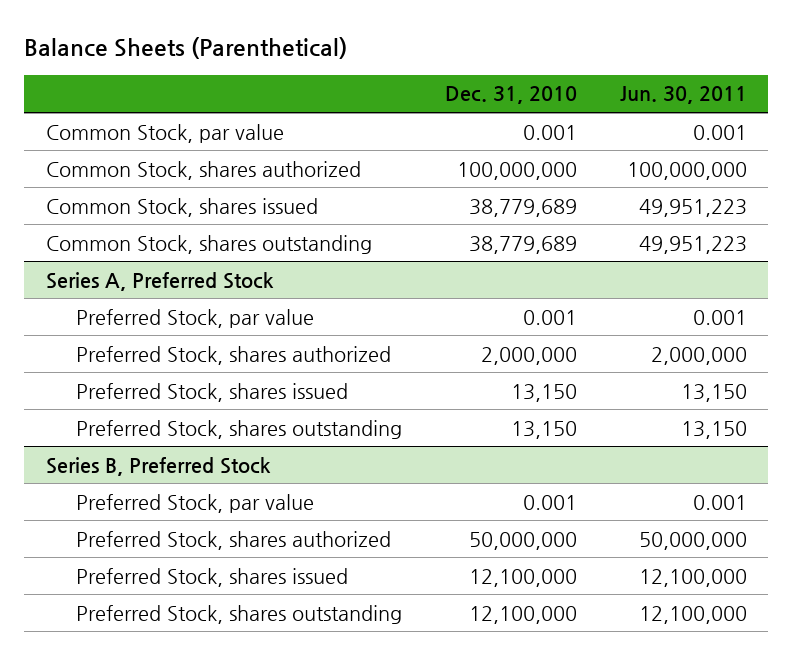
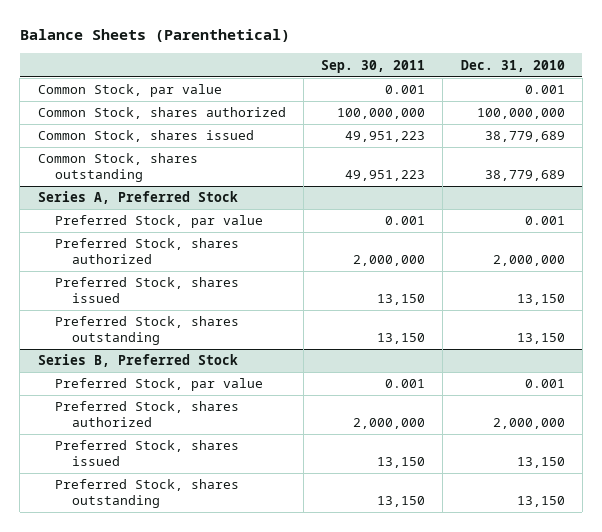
- | Dec. 31, 2010 | Jun. 30, 2011
+ | Sep. 30, 2011 | Dec. 31, 2010
@ Series B, Preferred Stock
- Preferred Stock, shares authorized | 50,000,000 | 50,000,000
- Preferred Stock, shares issued | 12,100,000 | 12,100,000
- Preferred Stock, shares outstanding | 12,100,000 | 12,100,000
+ Preferred Stock, shares authorized | 2,000,000 | 2,000,000
+ Preferred Stock, shares issued | 13,150 | 13,150
+ Preferred Stock, shares outstanding | 13,150 | 13,150

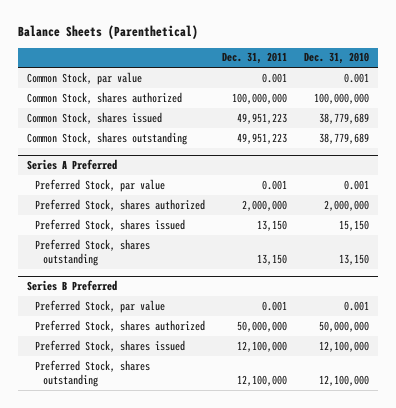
- | Sep. 30, 2011 | Dec. 31, 2010
+ | Dec. 31, 2011 | Dec. 31, 2010
- Series A, Preferred Stock
+ Series A Preferred
- Preferred Stock, shares issued | 13,150 | 13,150
+ Preferred Stock, shares issued | 13,150 | 15,150
- Series B, Preferred Stock
+ Series B Preferred
- Preferred Stock, shares authorized | 2,000,000 | 2,000,000
- Preferred Stock, shares issued | 13,150 | 13,150
- Preferred Stock, shares outstanding | 13,150 | 13,150
+ Preferred Stock, shares authorized | 50,000,000 | 50,000,000
+ Preferred Stock, shares issued | 12,100,000 | 12,100,000
+ Preferred Stock, shares outstanding | 12,100,000 | 12,100,000

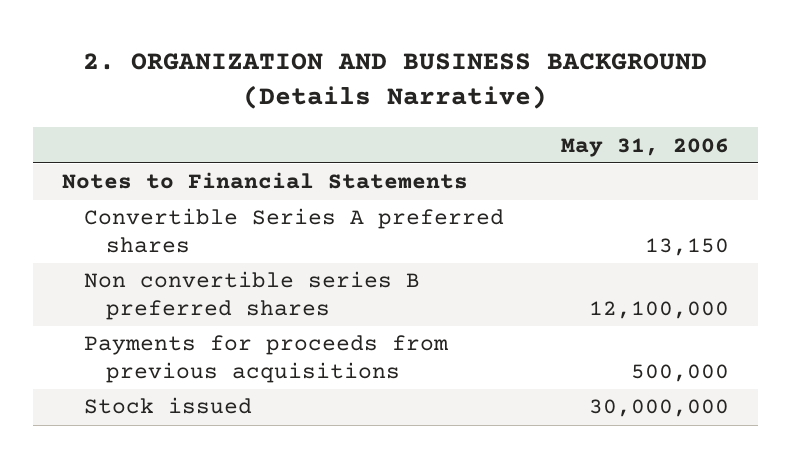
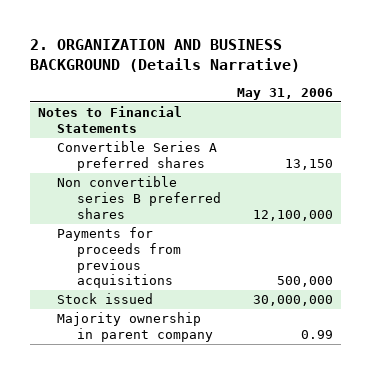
+ Majority ownership in parent company | 0.99

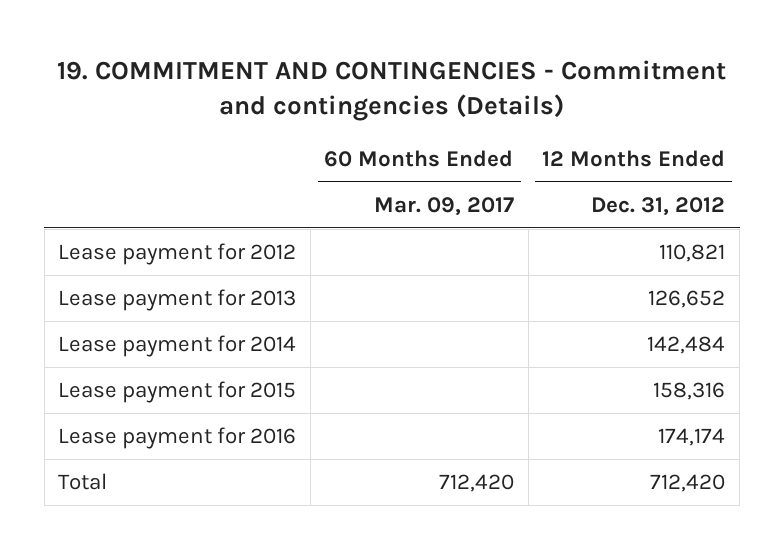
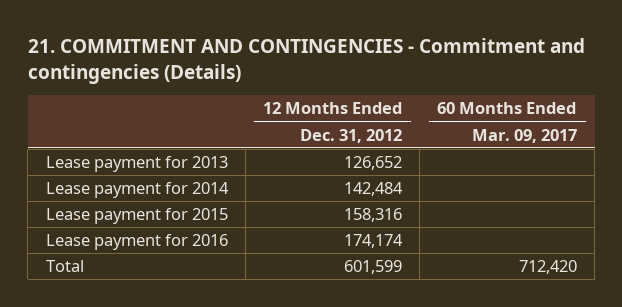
- 19. COMMITMENT AND CONTINGENCIES - Commitment and contingencies (Details)
+ 21. COMMITMENT AND CONTINGENCIES - Commitment and contingencies (Details)
- | 60 Months Ended Mar. 09, 2017 | 12 Months Ended Dec. 31, 2012
+ | 12 Months Ended Dec. 31, 2012 | 60 Months Ended Mar. 09, 2017
- Lease payment for 2012 | | 110,821
- Total | 712,420 | 712,420
+ Total | 601,599 | 712,420

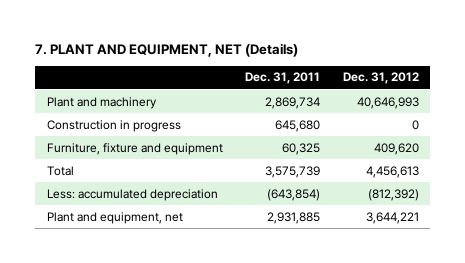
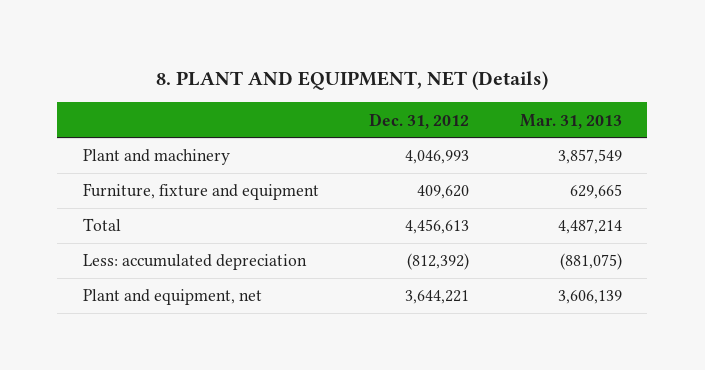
- 7. PLANT AND EQUIPMENT, NET (Details)
+ 8. PLANT AND EQUIPMENT, NET (Details)
- | Dec. 31, 2011 | Dec. 31, 2012
+ | Dec. 31, 2012 | Mar. 31, 2013
- Plant and machinery | 2,869,734 | 40,646,993
- Construction in progress | 645,680 | 0
+ Plant and machinery | 4,046,993 | 3,857,549

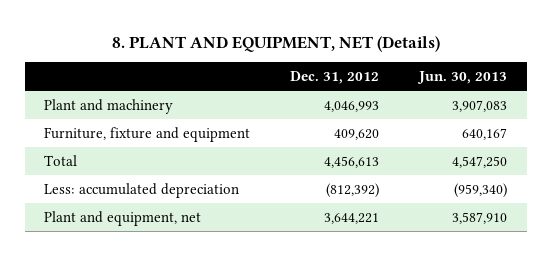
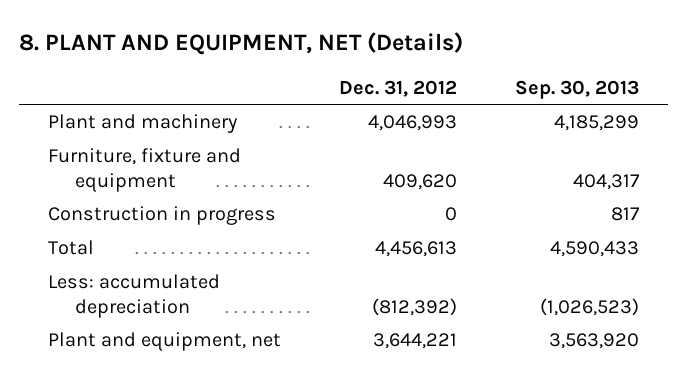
- | Dec. 31, 2012 | Jun. 30, 2013
+ | Dec. 31, 2012 | Sep. 30, 2013
+ Construction in progress | 0 | 817

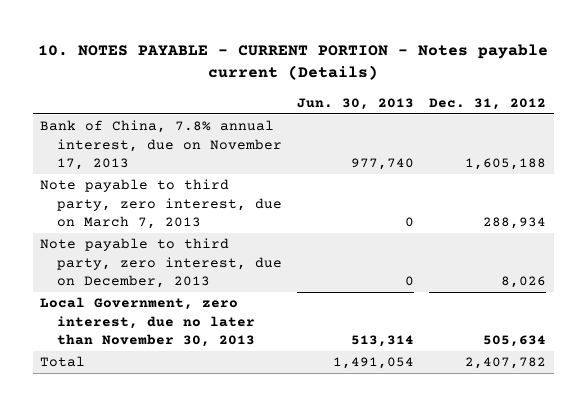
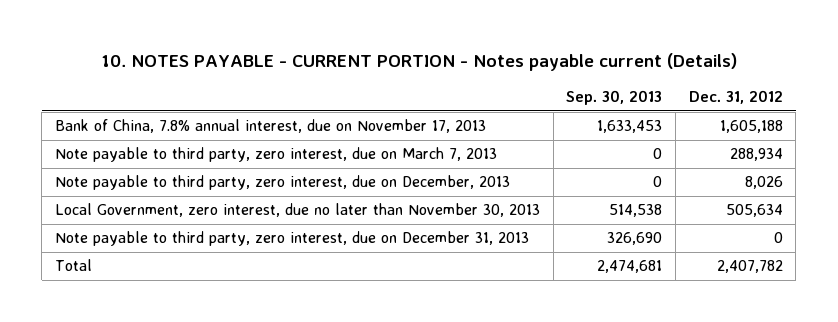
- | Jun. 30, 2013 | Dec. 31, 2012
+ | Sep. 30, 2013 | Dec. 31, 2012
+ Note payable to third party, zero interest, due on December 31, 2013 | 326,690 | 0

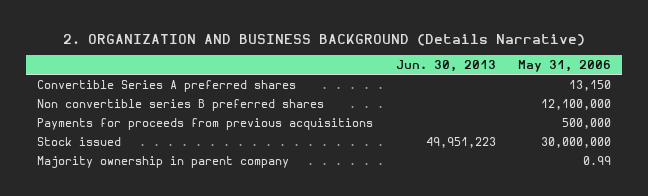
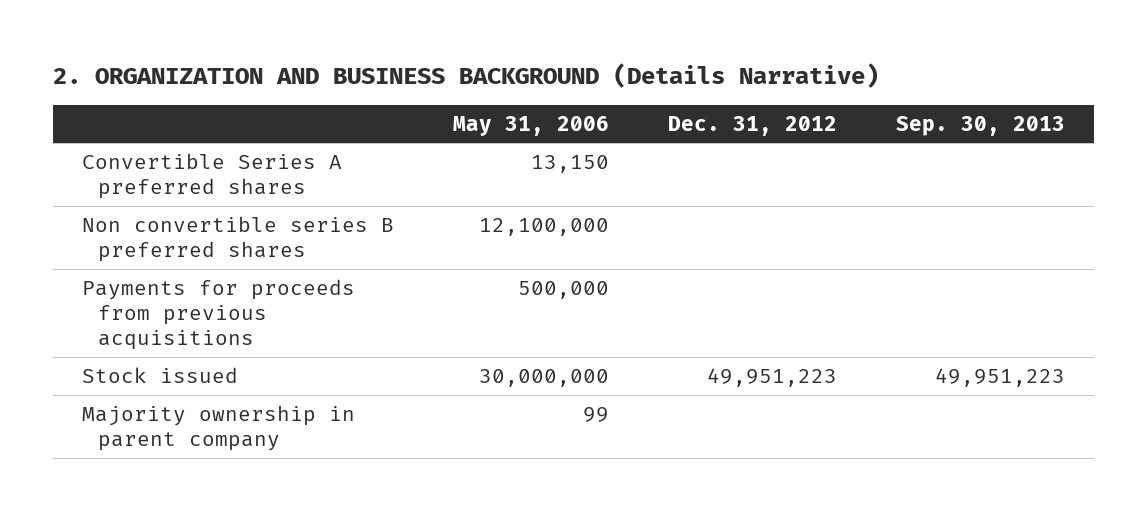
- | Jun. 30, 2013 | May 31, 2006
+ | May 31, 2006 | Dec. 31, 2012 | Sep. 30, 2013
- Majority ownership in parent company | | 0.99
+ Majority ownership in parent company | 99 | |

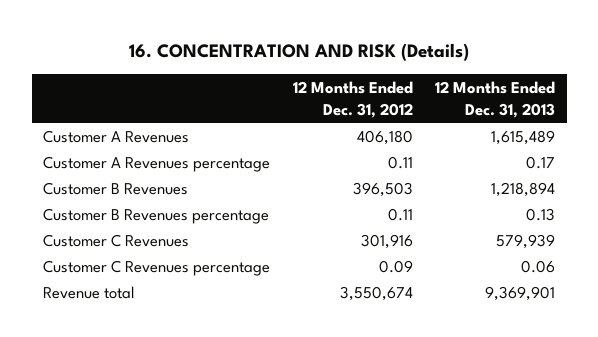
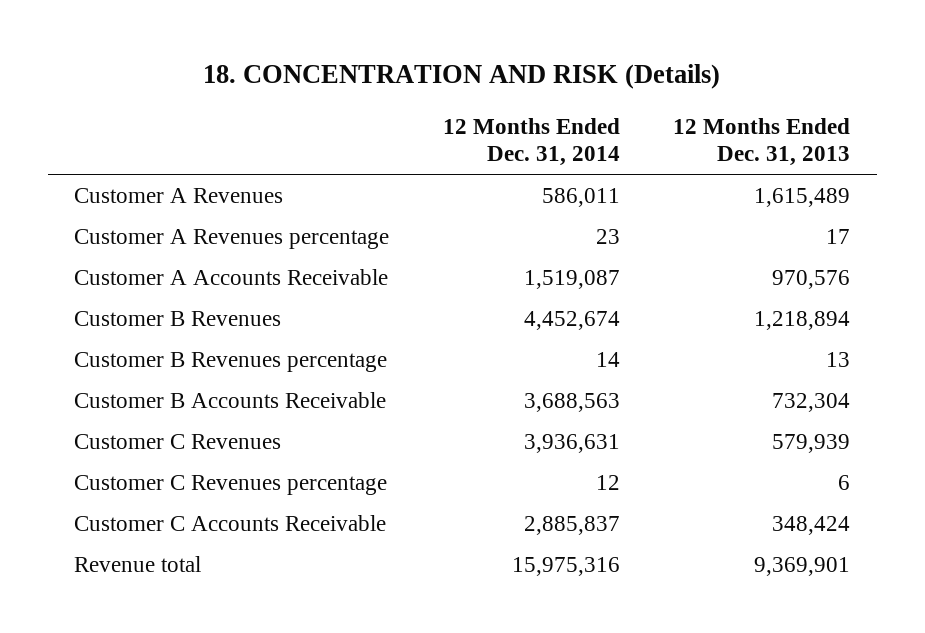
- 16. CONCENTRATION AND RISK (Details)
+ 18. CONCENTRATION AND RISK (Details)
- | 12 Months Ended Dec. 31, 2012 | 12 Months Ended Dec. 31, 2013
+ | 12 Months Ended Dec. 31, 2014 | 12 Months Ended Dec. 31, 2013
- Customer A Revenues percentage | 0.11 | 0.17
+ Customer A Revenues percentage | 23 | 17
+ Customer A Accounts Receivable | 1,519,087 | 970,576
- Customer B Revenues percentage | 0.11 | 0.13
+ Customer B Revenues percentage | 14 | 13
+ Customer B Accounts Receivable | 3,688,563 | 732,304
- Customer C Revenues percentage | 0.09 | 0.06
+ Customer C Revenues percentage | 12 | 6
+ Customer C Accounts Receivable | 2,885,837 | 348,424

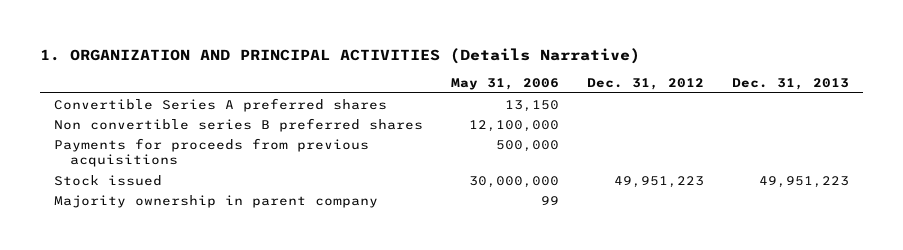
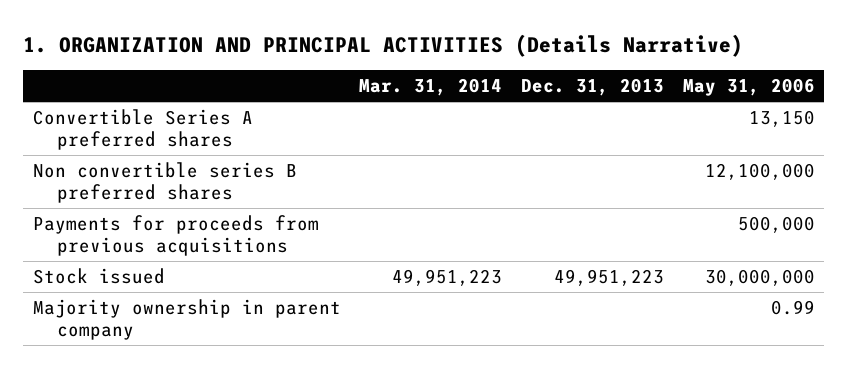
- | May 31, 2006 | Dec. 31, 2012 | Dec. 31, 2013
+ | Mar. 31, 2014 | Dec. 31, 2013 | May 31, 2006
- Majority ownership in parent company | 99 | |
+ Majority ownership in parent company | | | 0.99

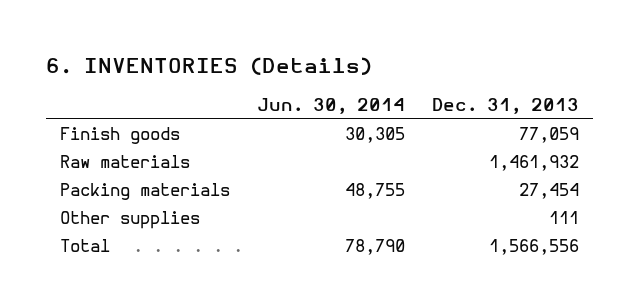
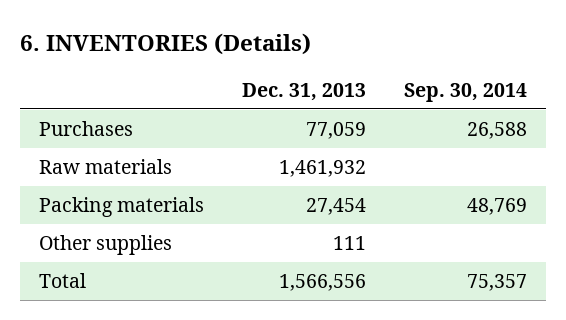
- | Jun. 30, 2014 | Dec. 31, 2013
+ | Dec. 31, 2013 | Sep. 30, 2014
- Finish goods | 30,305 | 77,059
+ Purchases | 77,059 | 26,588

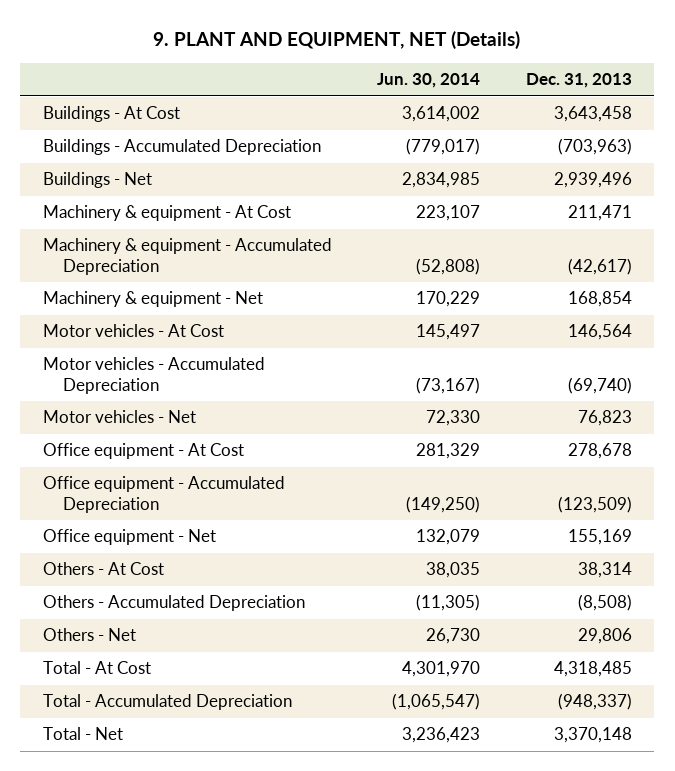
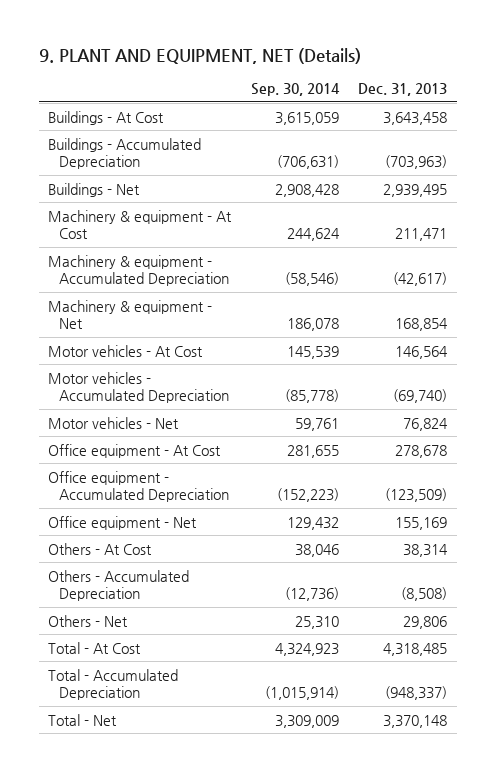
- | Jun. 30, 2014 | Dec. 31, 2013
+ | Sep. 30, 2014 | Dec. 31, 2013
- Buildings - Net | 2,834,985 | 2,939,496
+ Buildings - Net | 2,908,428 | 2,939,495
- Motor vehicles - Net | 72,330 | 76,823
+ Motor vehicles - Net | 59,761 | 76,824

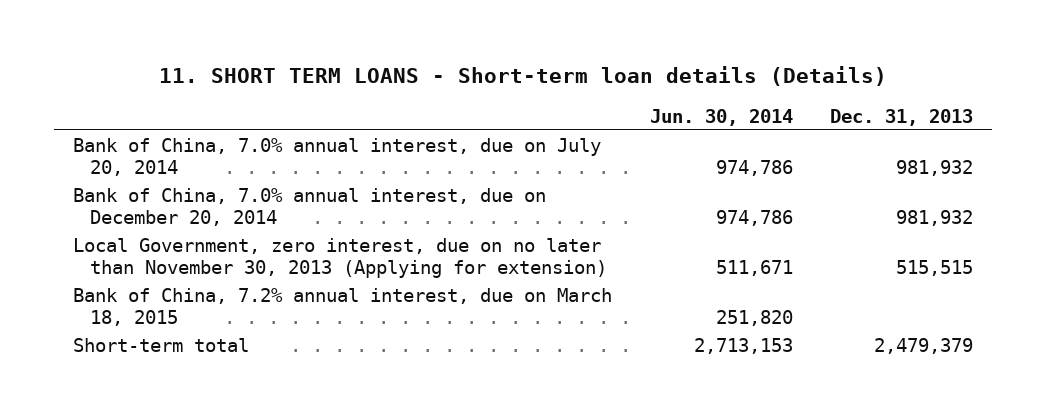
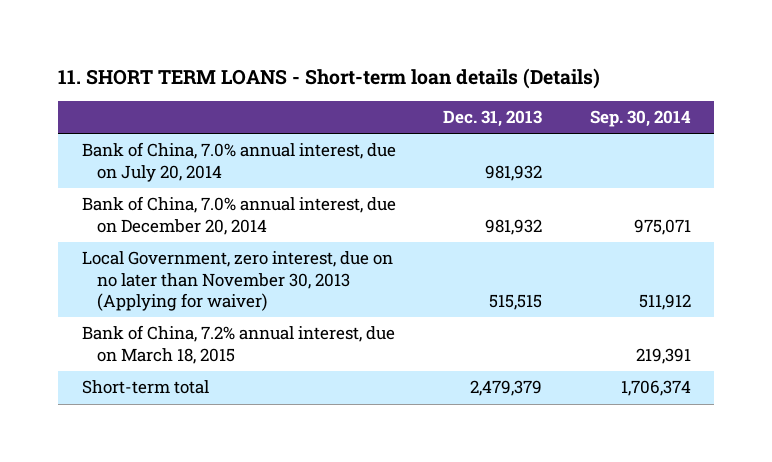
- | Jun. 30, 2014 | Dec. 31, 2013
+ | Dec. 31, 2013 | Sep. 30, 2014
- Local Government, zero interest, due on no later than November 30, 2013 (Applying for extension) | 511,671 | 515,515
+ Local Government, zero interest, due on no later than November 30, 2013 (Applying for waiver) | 515,515 | 511,912

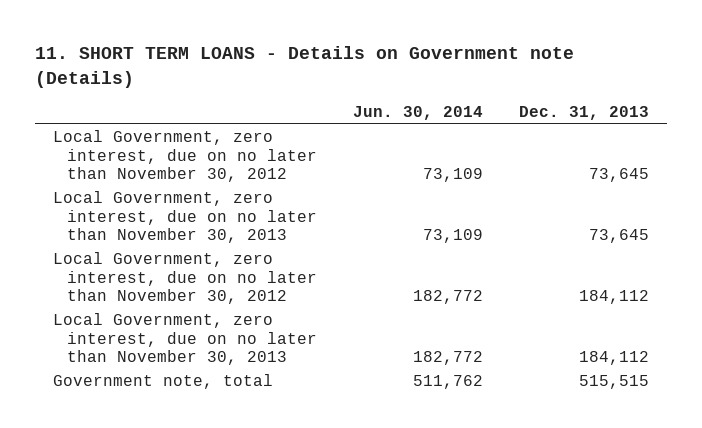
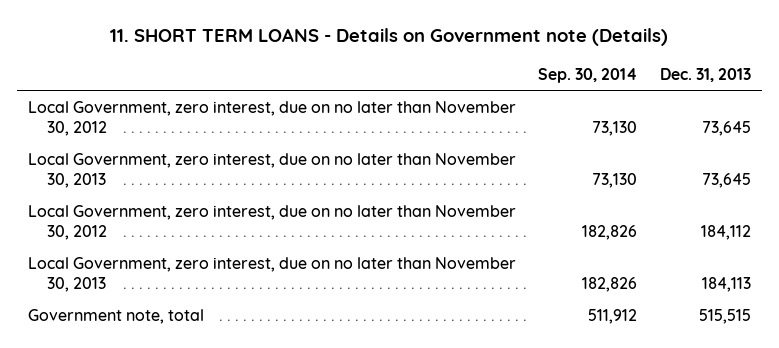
- | Jun. 30, 2014 | Dec. 31, 2013
+ | Sep. 30, 2014 | Dec. 31, 2013
- Local Government, zero interest, due on no later than November 30, 2013 | 182,772 | 184,112
+ Local Government, zero interest, due on no later than November 30, 2013 | 182,826 | 184,113

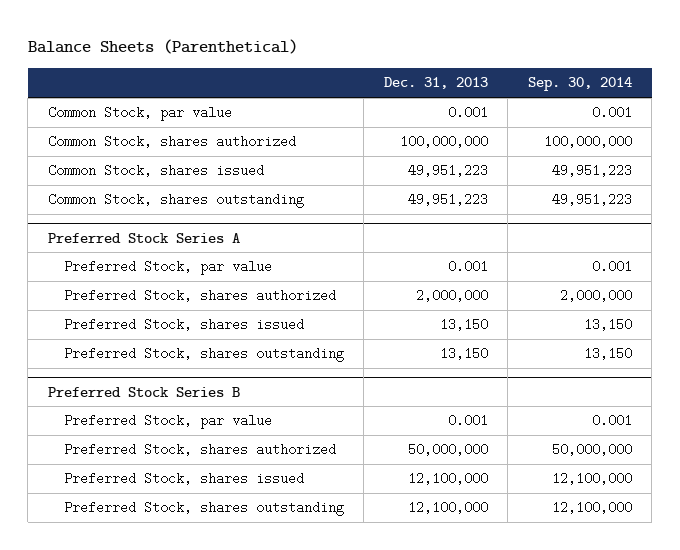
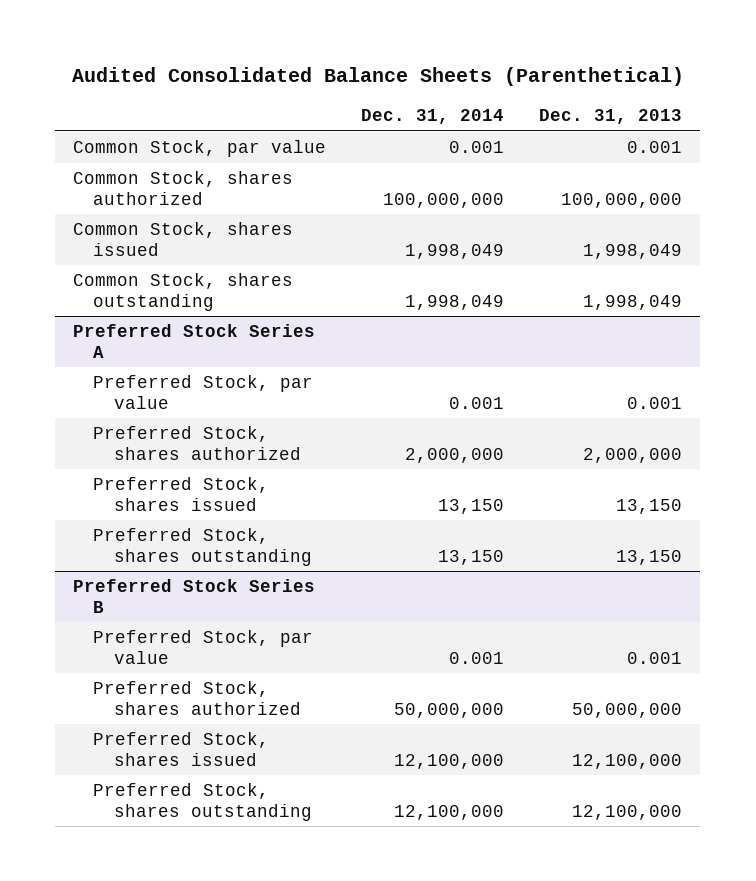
- Balance Sheets (Parenthetical)
+ Audited Consolidated Balance Sheets (Parenthetical)
- | Dec. 31, 2013 | Sep. 30, 2014
+ | Dec. 31, 2014 | Dec. 31, 2013
- Common Stock, shares issued | 49,951,223 | 49,951,223
- Common Stock, shares outstanding | 49,951,223 | 49,951,223
+ Common Stock, shares issued | 1,998,049 | 1,998,049
+ Common Stock, shares outstanding | 1,998,049 | 1,998,049

